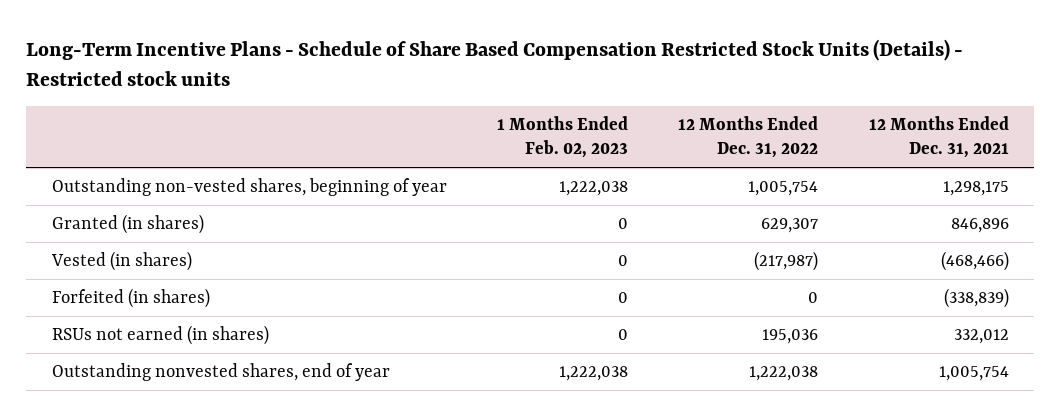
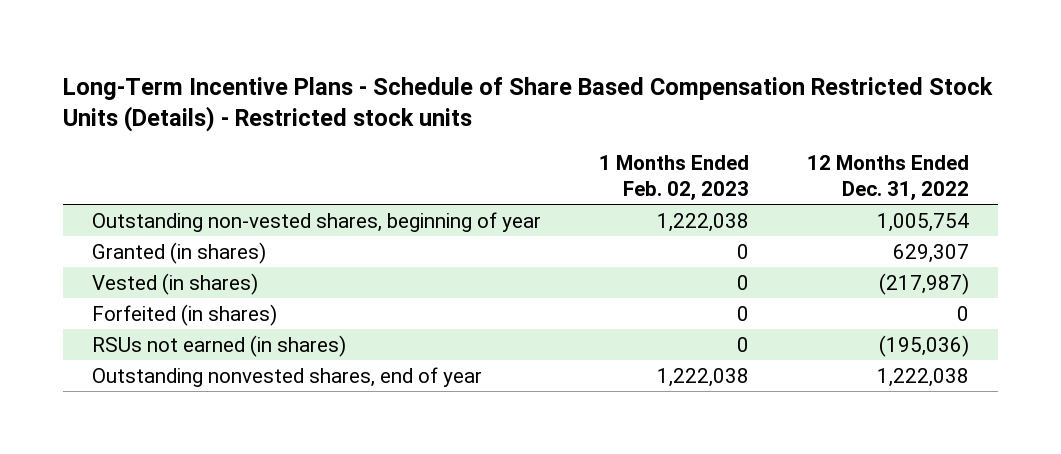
- | 1 Months Ended Feb. 02, 2023 | 12 Months Ended Dec. 31, 2022 | 12 Months Ended Dec. 31, 2021
+ | 1 Months Ended Feb. 02, 2023 | 12 Months Ended Dec. 31, 2022
- RSUs not earned (in shares) | 0 | 195,036 | 332,012
+ RSUs not earned (in shares) | 0 | (195,036)

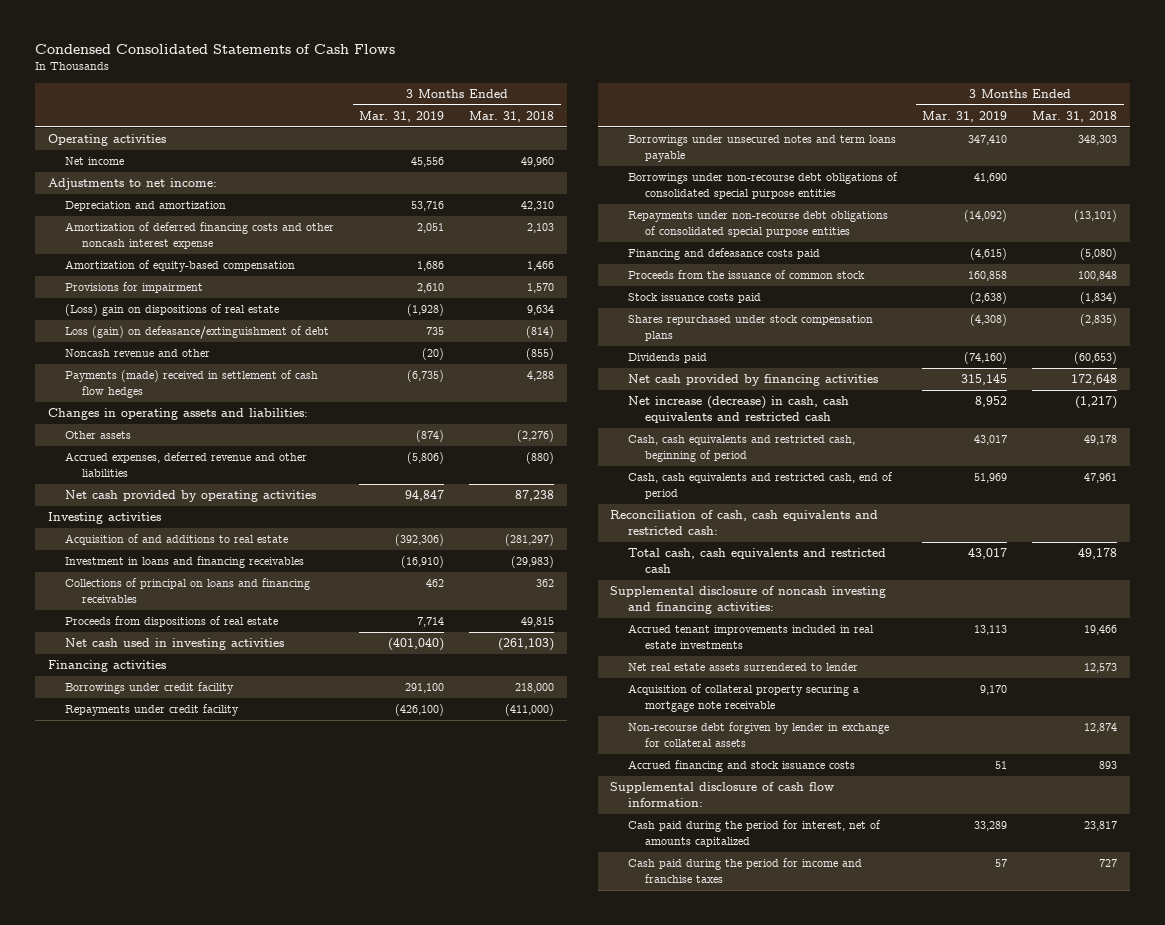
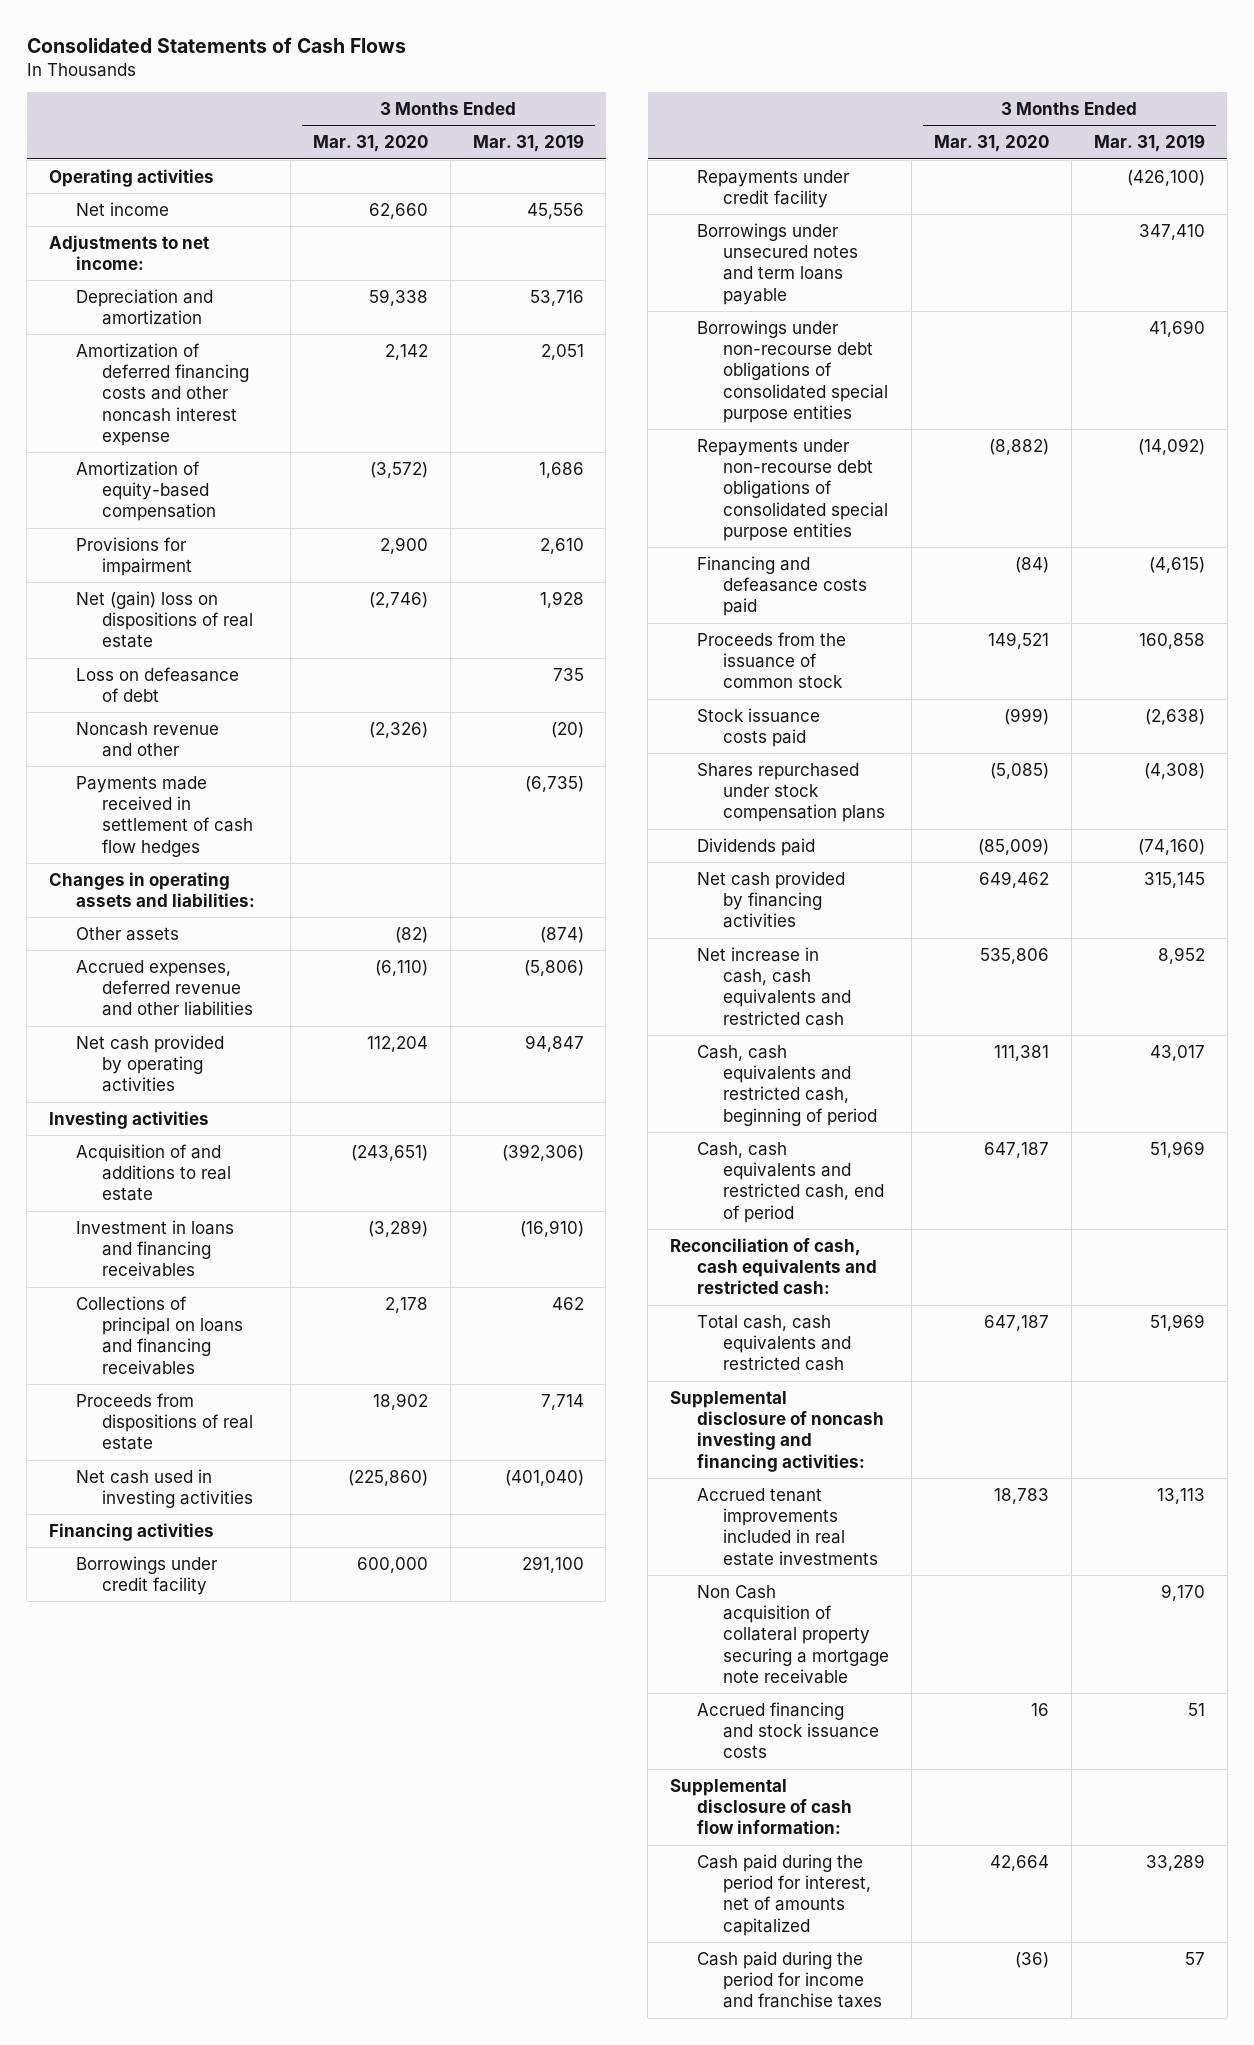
- Condensed Consolidated Statements of Cash Flows
+ Consolidated Statements of Cash Flows
- | 3 Months Ended Mar. 31, 2019 | 3 Months Ended Mar. 31, 2018
+ | 3 Months Ended Mar. 31, 2020 | 3 Months Ended Mar. 31, 2019
- (Loss) gain on dispositions of real estate | (1,928) | 9,634
- Loss (gain) on defeasance/extinguishment of debt | 735 | (814)
+ Net (gain) loss on dispositions of real estate | (2,746) | 1,928
+ Loss on defeasance of debt | | 735
- Payments (made) received in settlement of cash flow hedges | (6,735) | 4,288
+ Payments made received in settlement of cash flow hedges | | (6,735)
- Net increase (decrease) in cash, cash equivalents and restricted cash | 8,952 | (1,217)
+ Net increase in cash, cash equivalents and restricted cash | 535,806 | 8,952
- Total cash, cash equivalents and restricted cash | 43,017 | 49,178
+ Total cash, cash equivalents and restricted cash | 647,187 | 51,969
- Net real estate assets surrendered to lender | | 12,573
- Acquisition of collateral property securing a mortgage note receivable | 9,170 |
- Non-recourse debt forgiven by lender in exchange for collateral assets | | 12,874
+ Non Cash acquisition of collateral property securing a mortgage note receivable | | 9,170

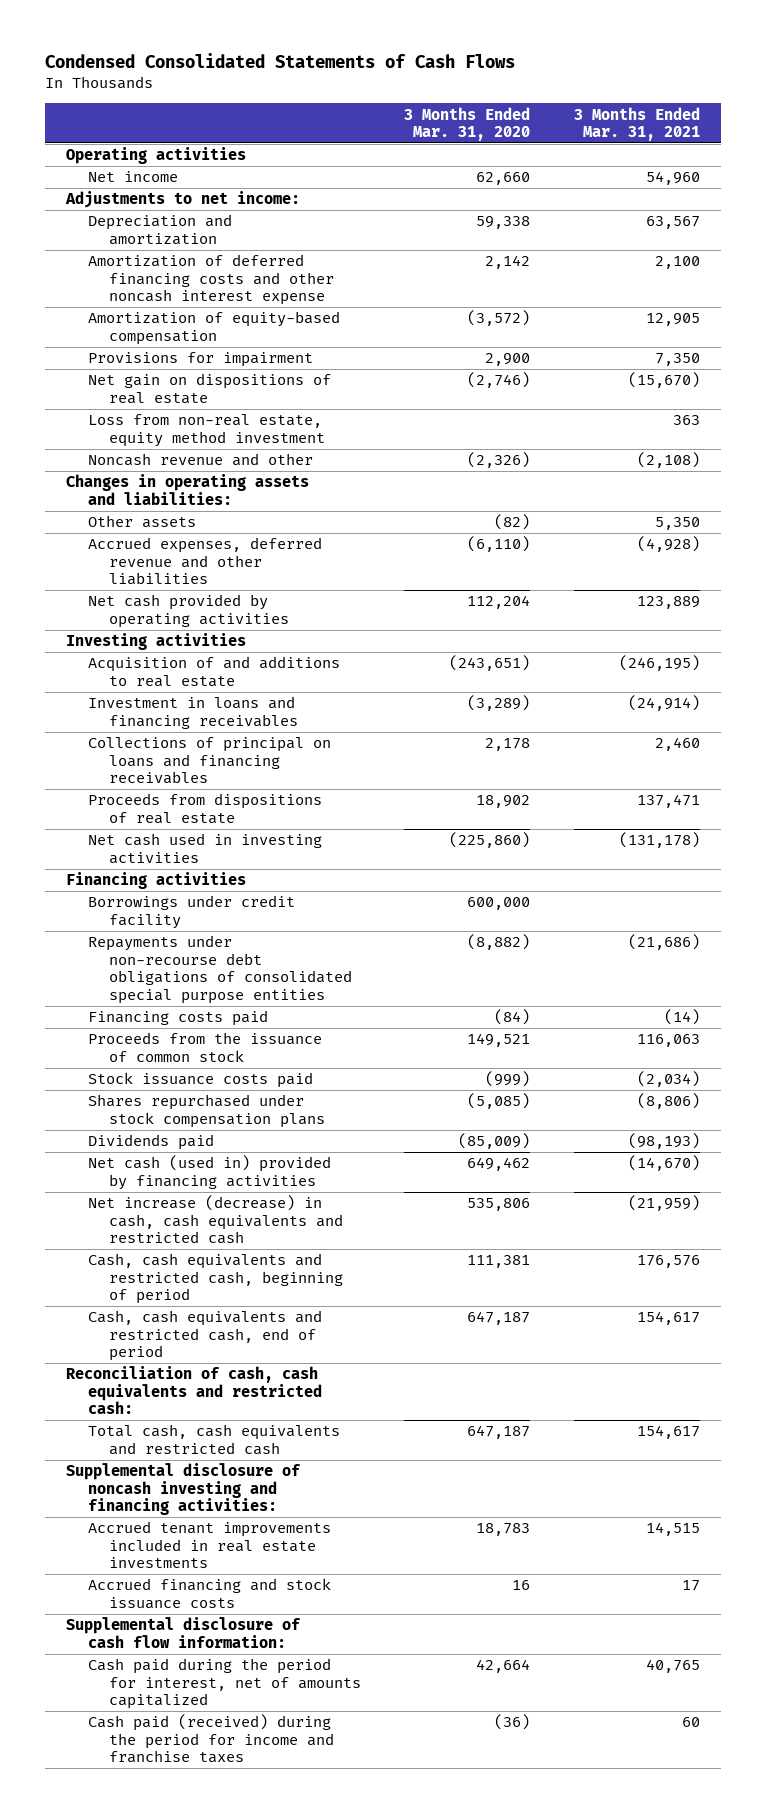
- Consolidated Statements of Cash Flows
+ Condensed Consolidated Statements of Cash Flows
- | 3 Months Ended Mar. 31, 2020 | 3 Months Ended Mar. 31, 2019
+ | 3 Months Ended Mar. 31, 2020 | 3 Months Ended Mar. 31, 2021
- Net (gain) loss on dispositions of real estate | (2,746) | 1,928
- Loss on defeasance of debt | | 735
+ Net gain on dispositions of real estate | (2,746) | (15,670)
+ Loss from non-real estate, equity method investment | | 363
- Payments made received in settlement of cash flow hedges | | (6,735)
- Repayments under credit facility | | (426,100)
- Borrowings under unsecured notes and term loans payable | | 347,410
- Borrowings under non-recourse debt obligations of consolidated special purpose entities | | 41,690
- Financing and defeasance costs paid | (84) | (4,615)
+ Financing costs paid | (84) | (14)
- Net cash provided by financing activities | 649,462 | 315,145
- Net increase in cash, cash equivalents and restricted cash | 535,806 | 8,952
+ Net cash (used in) provided by financing activities | 649,462 | (14,670)
+ Net increase (decrease) in cash, cash equivalents and restricted cash | 535,806 | (21,959)
- Non Cash acquisition of collateral property securing a mortgage note receivable | | 9,170
- Cash paid during the period for income and franchise taxes | (36) | 57
+ Cash paid (received) during the period for income and franchise taxes | (36) | 60

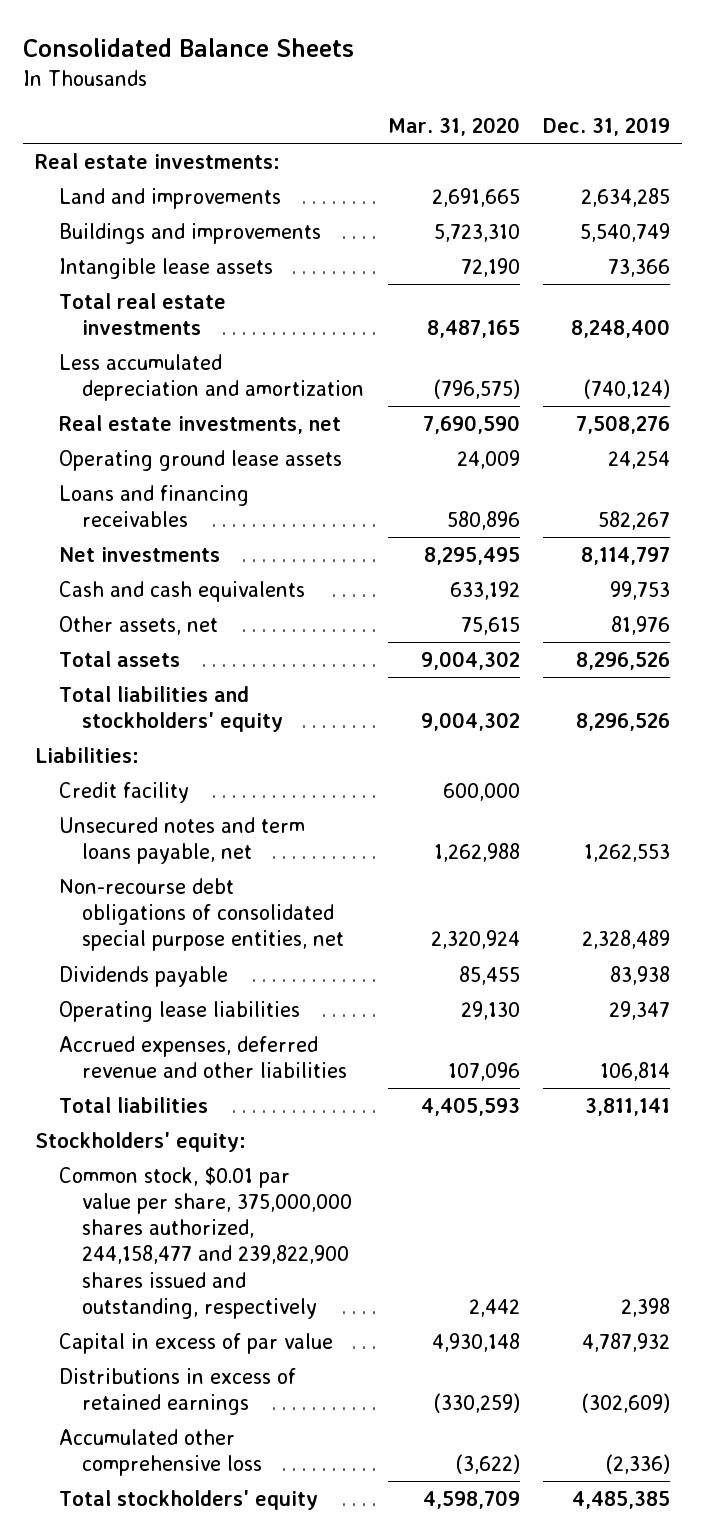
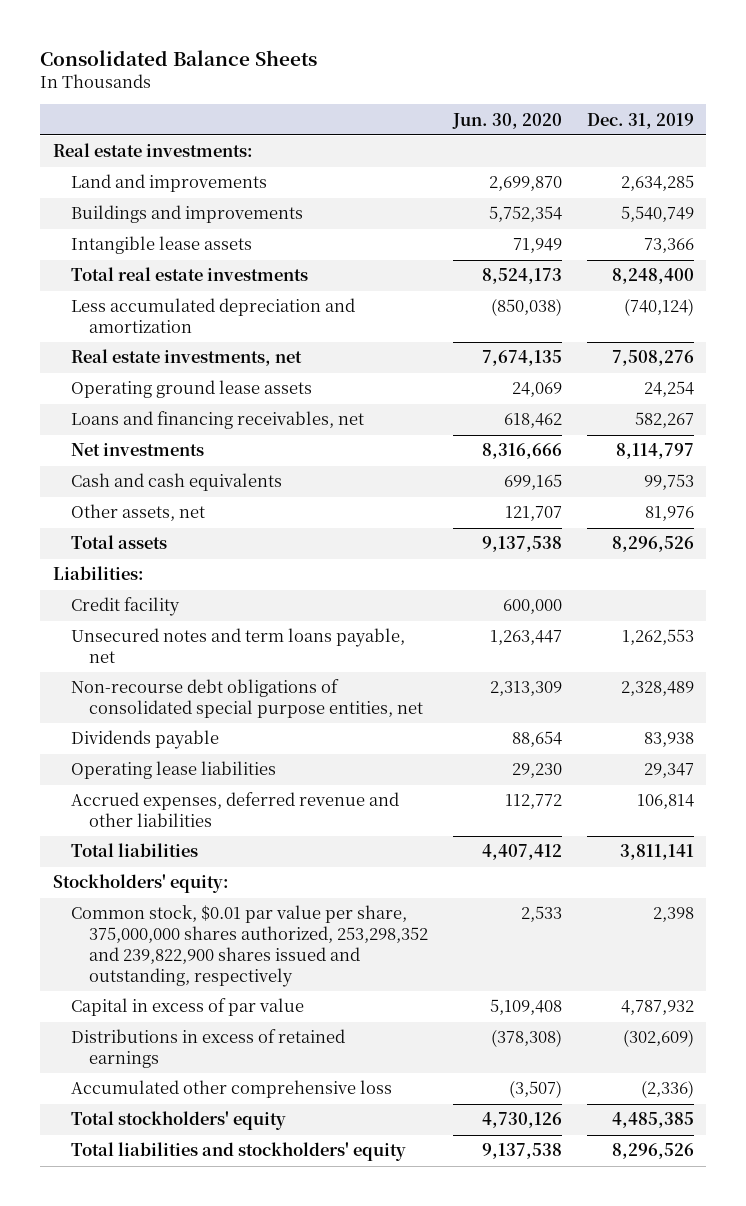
- | Mar. 31, 2020 | Dec. 31, 2019
+ | Jun. 30, 2020 | Dec. 31, 2019
- Loans and financing receivables | 580,896 | 582,267
+ Loans and financing receivables, net | 618,462 | 582,267
- Common stock, $0.01 par value per share, 375,000,000 shares authorized, 244,158,477 and 239,822,900 shares issued and outstanding, respectively | 2,442 | 2,398
+ Common stock, $0.01 par value per share, 375,000,000 shares authorized, 253,298,352 and 239,822,900 shares issued and outstanding, respectively | 2,533 | 2,398
moved down: Total liabilities and stockholders' equity | 9,137,538 | 8,296,526

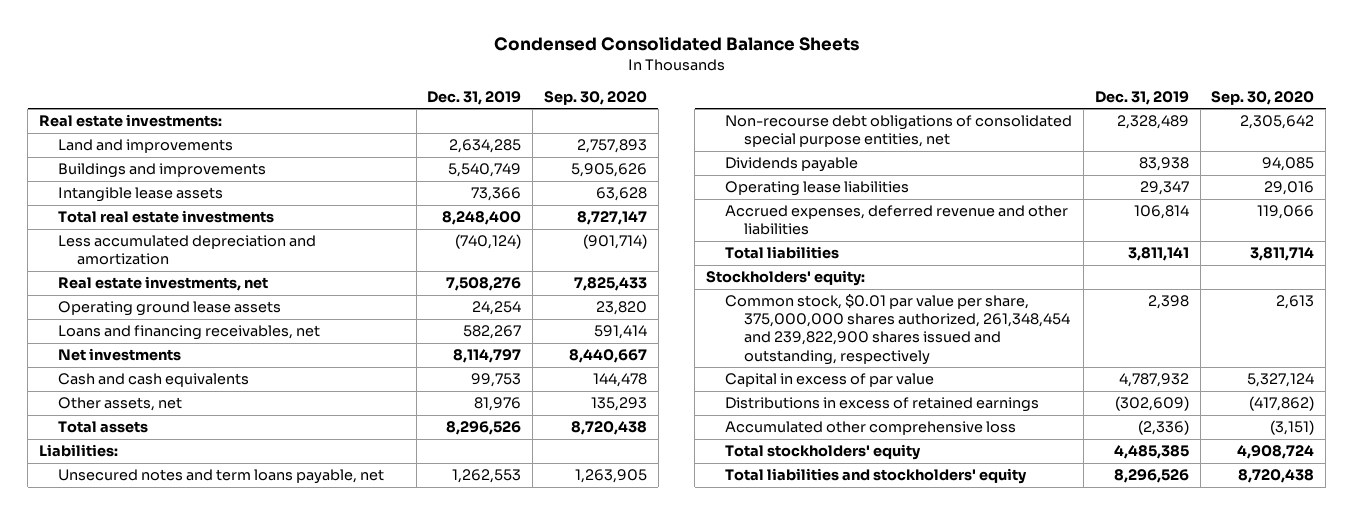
- Consolidated Balance Sheets
+ Condensed Consolidated Balance Sheets
- | Jun. 30, 2020 | Dec. 31, 2019
+ | Dec. 31, 2019 | Sep. 30, 2020
- Credit facility | 600,000 |
- Common stock, $0.01 par value per share, 375,000,000 shares authorized, 253,298,352 and 239,822,900 shares issued and outstanding, respectively | 2,533 | 2,398
+ Common stock, $0.01 par value per share, 375,000,000 shares authorized, 261,348,454 and 239,822,900 shares issued and outstanding, respectively | 2,398 | 2,613

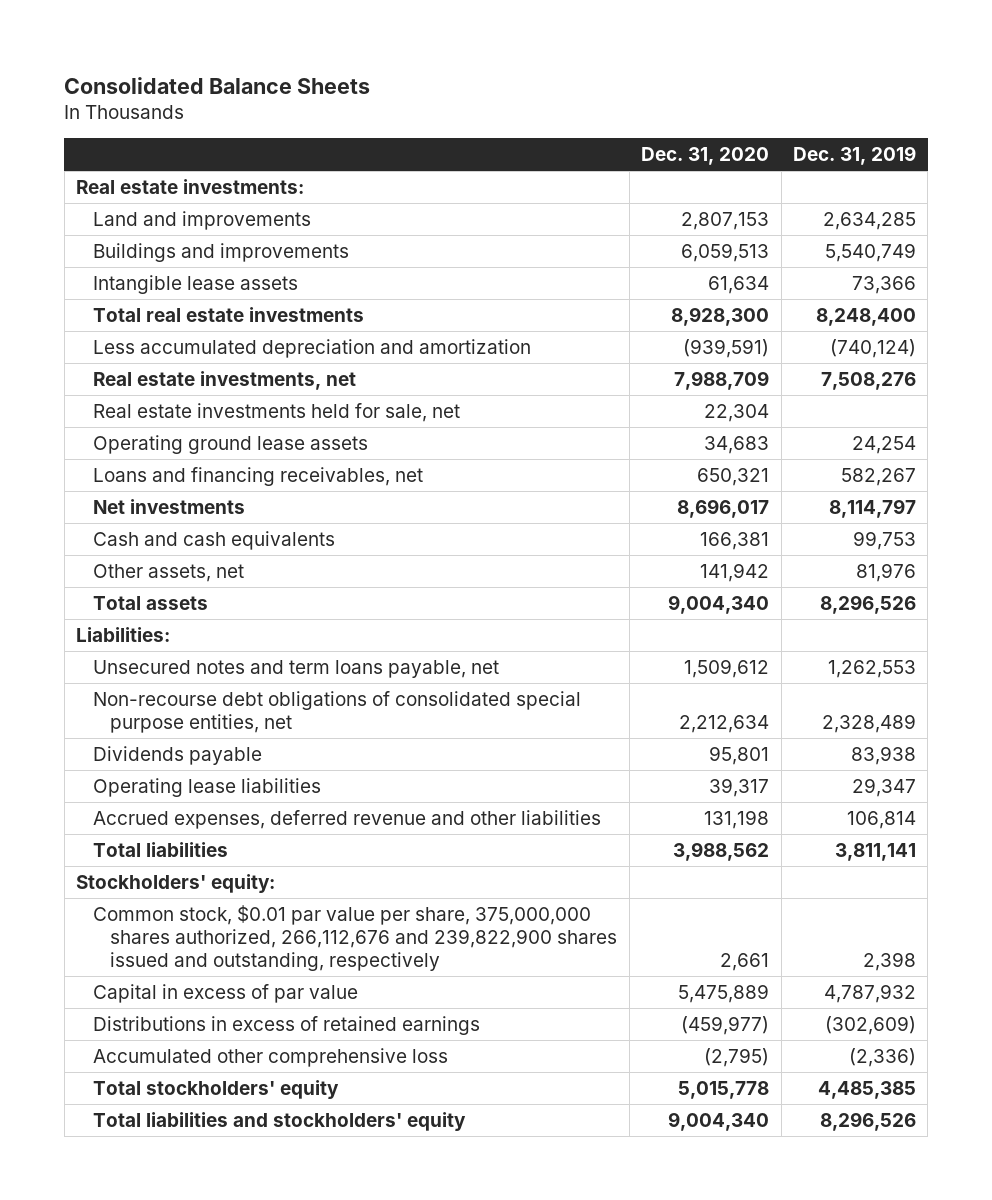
- Condensed Consolidated Balance Sheets
+ Consolidated Balance Sheets
- | Dec. 31, 2019 | Sep. 30, 2020
+ | Dec. 31, 2020 | Dec. 31, 2019
+ Real estate investments held for sale, net | 22,304 |
- Common stock, $0.01 par value per share, 375,000,000 shares authorized, 261,348,454 and 239,822,900 shares issued and outstanding, respectively | 2,398 | 2,613
+ Common stock, $0.01 par value per share, 375,000,000 shares authorized, 266,112,676 and 239,822,900 shares issued and outstanding, respectively | 2,661 | 2,398

